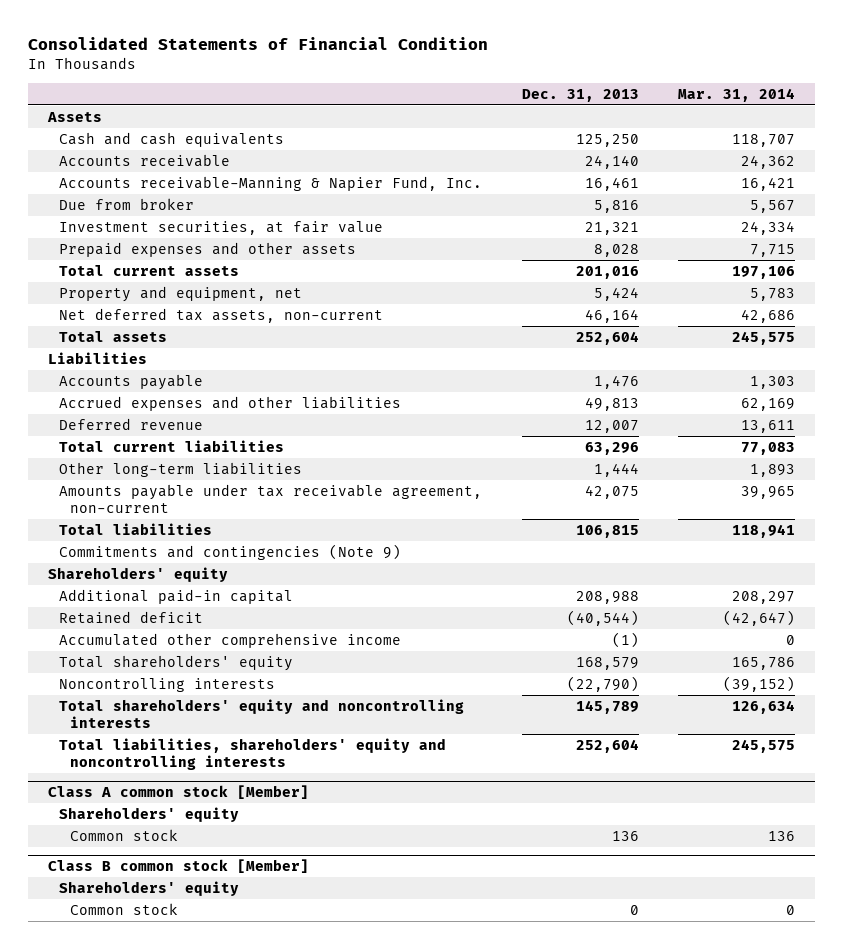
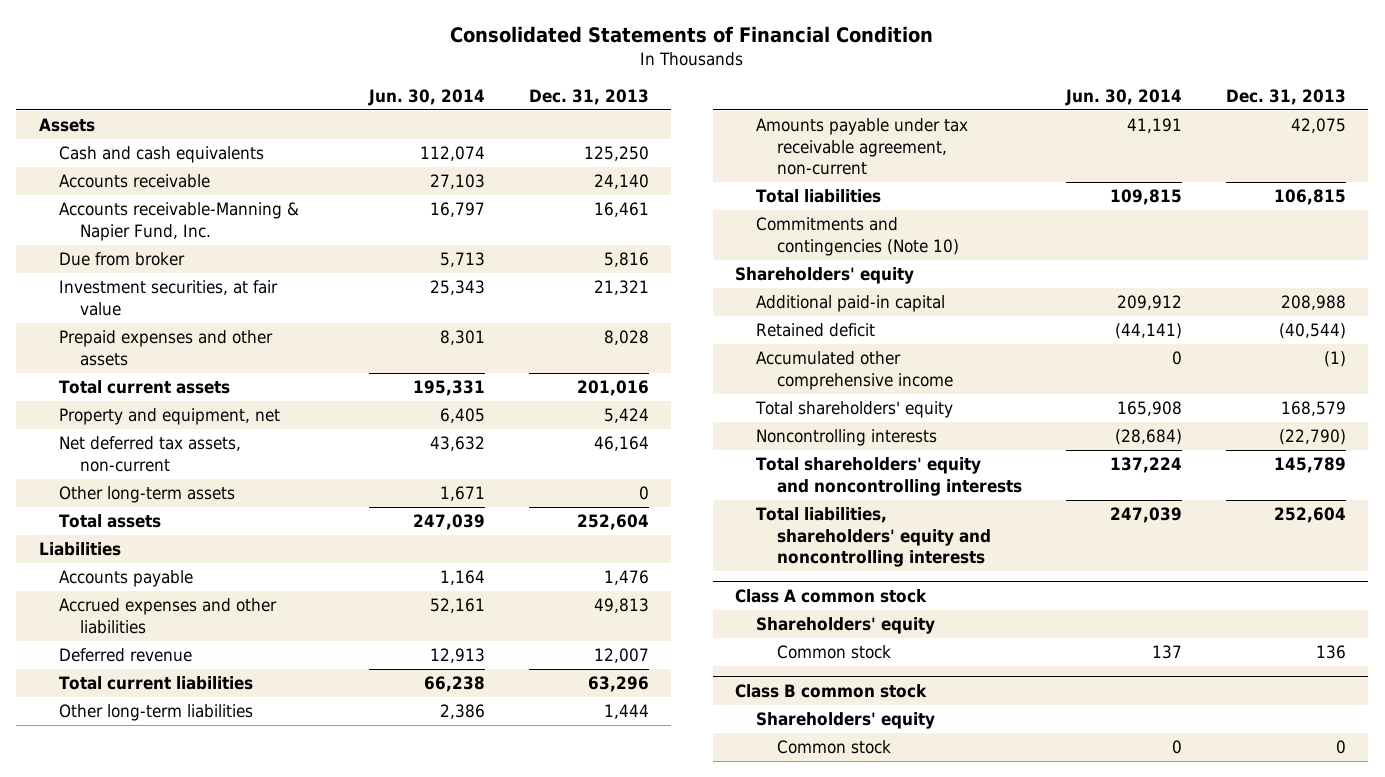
- | Dec. 31, 2013 | Mar. 31, 2014
+ | Jun. 30, 2014 | Dec. 31, 2013
+ Other long-term assets | 1,671 | 0
- Commitments and contingencies (Note 9)
+ Commitments and contingencies (Note 10)
- Class A common stock [Member]
+ Class A common stock
- Class B common stock [Member]
+ Class B common stock

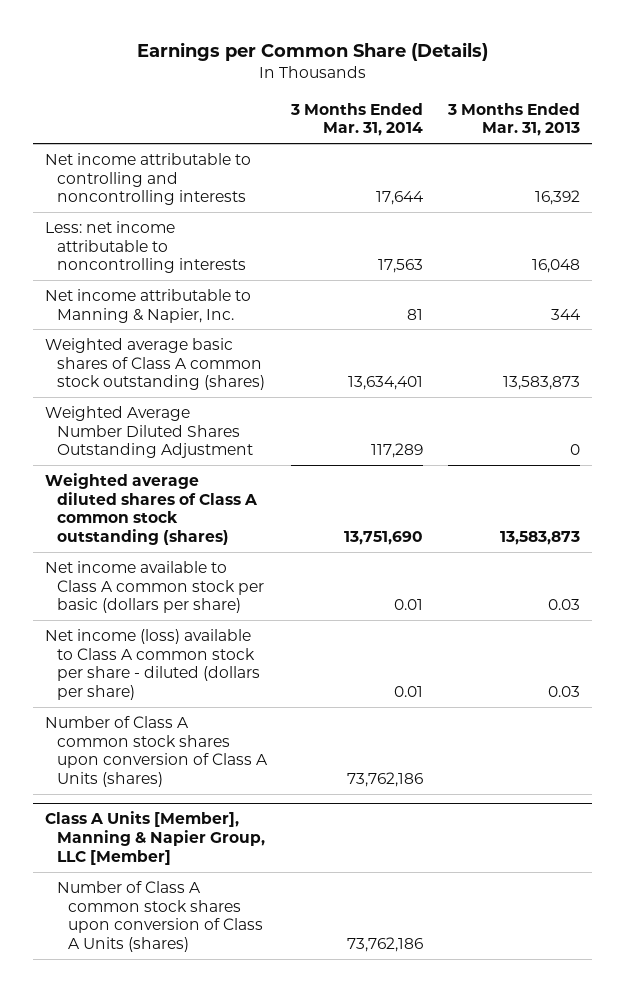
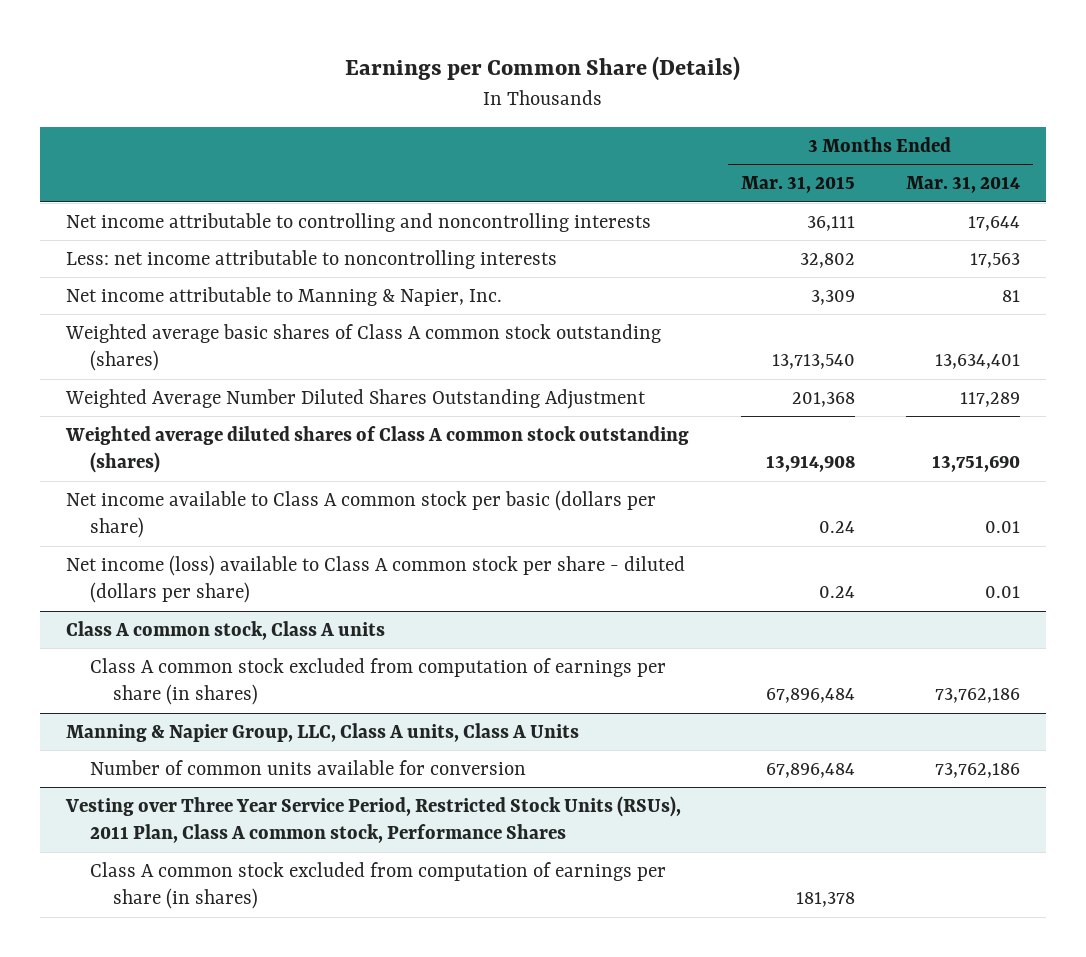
- | 3 Months Ended Mar. 31, 2014 | 3 Months Ended Mar. 31, 2013
+ | 3 Months Ended Mar. 31, 2015 | 3 Months Ended Mar. 31, 2014
- Number of Class A common stock shares upon conversion of Class A Units (shares) | 73,762,186 |
- Class A Units [Member], Manning & Napier Group, LLC [Member]
- Number of Class A common stock shares upon conversion of Class A Units (shares) | 73,762,186 |
+ Class A common stock, Class A units
+ Class A common stock excluded from computation of earnings per share (in shares) | 67,896,484 | 73,762,186
+ Manning & Napier Group, LLC, Class A units, Class A Units
+ Number of common units available for conversion | 67,896,484 | 73,762,186
+ Vesting over Three Year Service Period, Restricted Stock Units (RSUs), 2011 Plan, Class A common stock, Performance Shares
+ Class A common stock excluded from computation of earnings per share (in shares) | 181,378 |

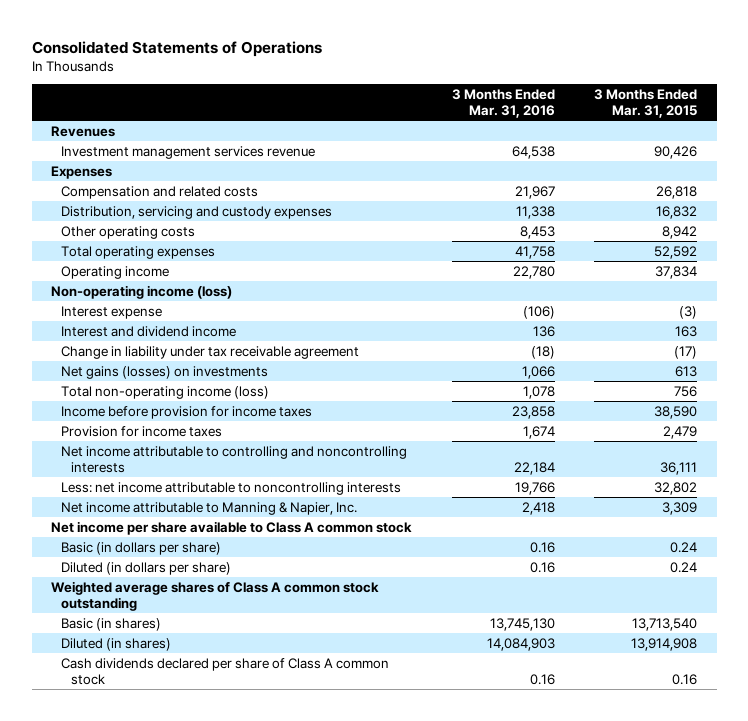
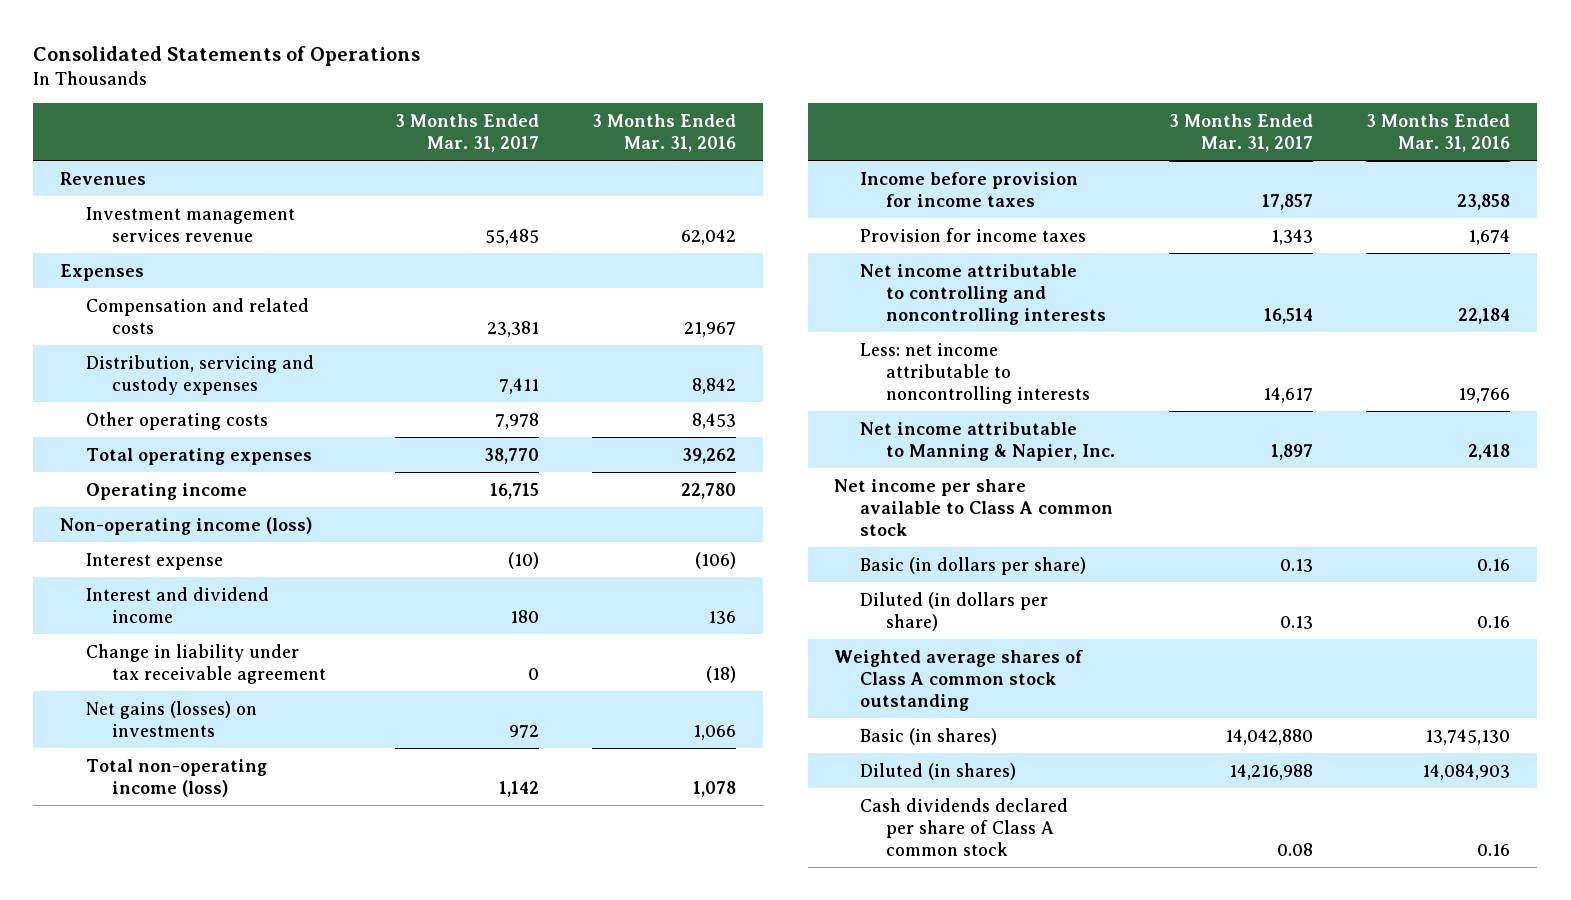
- | 3 Months Ended Mar. 31, 2016 | 3 Months Ended Mar. 31, 2015
+ | 3 Months Ended Mar. 31, 2017 | 3 Months Ended Mar. 31, 2016
- Investment management services revenue | 64,538 | 90,426
+ Investment management services revenue | 55,485 | 62,042
- Distribution, servicing and custody expenses | 11,338 | 16,832
+ Distribution, servicing and custody expenses | 7,411 | 8,842
- Total operating expenses | 41,758 | 52,592
+ Total operating expenses | 38,770 | 39,262

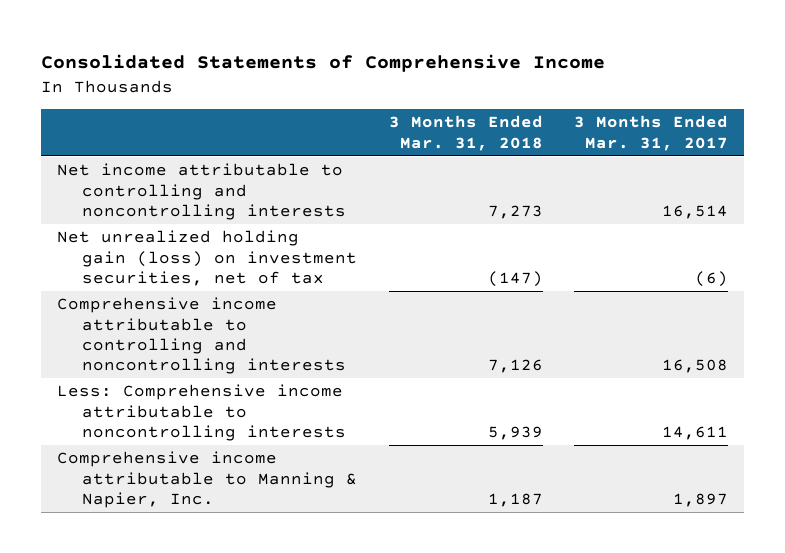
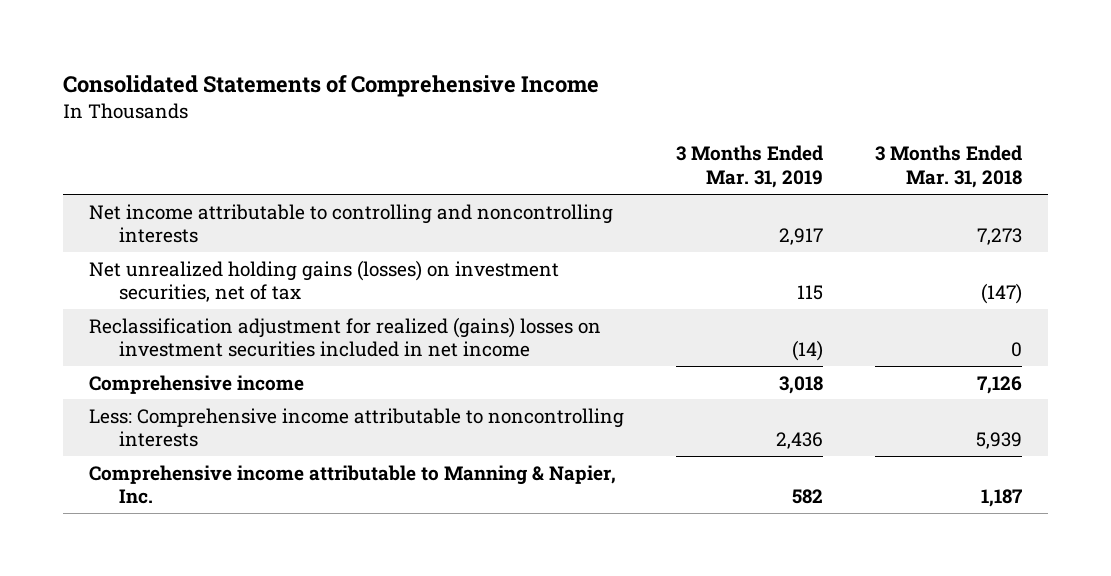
- | 3 Months Ended Mar. 31, 2018 | 3 Months Ended Mar. 31, 2017
+ | 3 Months Ended Mar. 31, 2019 | 3 Months Ended Mar. 31, 2018
- Net unrealized holding gain (loss) on investment securities, net of tax | (147) | (6)
- Comprehensive income attributable to controlling and noncontrolling interests | 7,126 | 16,508
+ Net unrealized holding gains (losses) on investment securities, net of tax | 115 | (147)
+ Reclassification adjustment for realized (gains) losses on investment securities included in net income | (14) | 0
+ Comprehensive income | 3,018 | 7,126

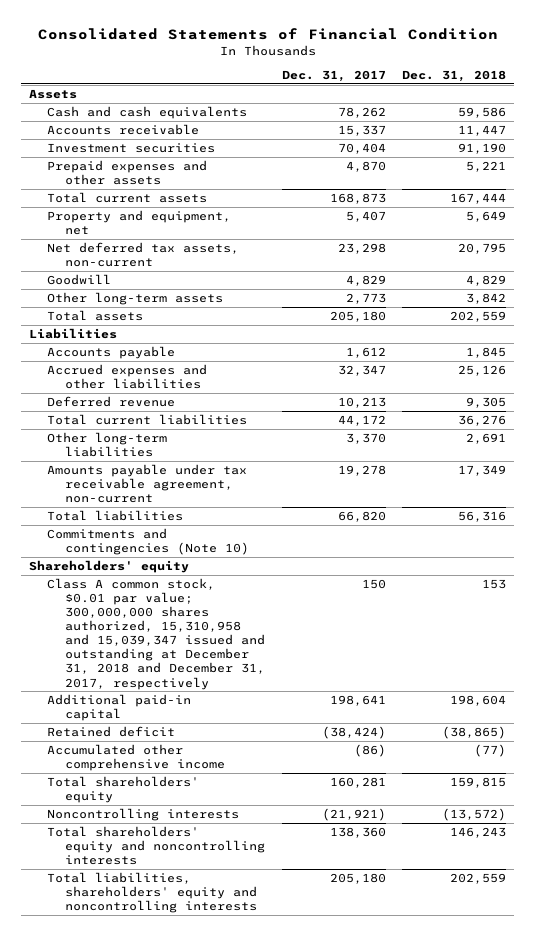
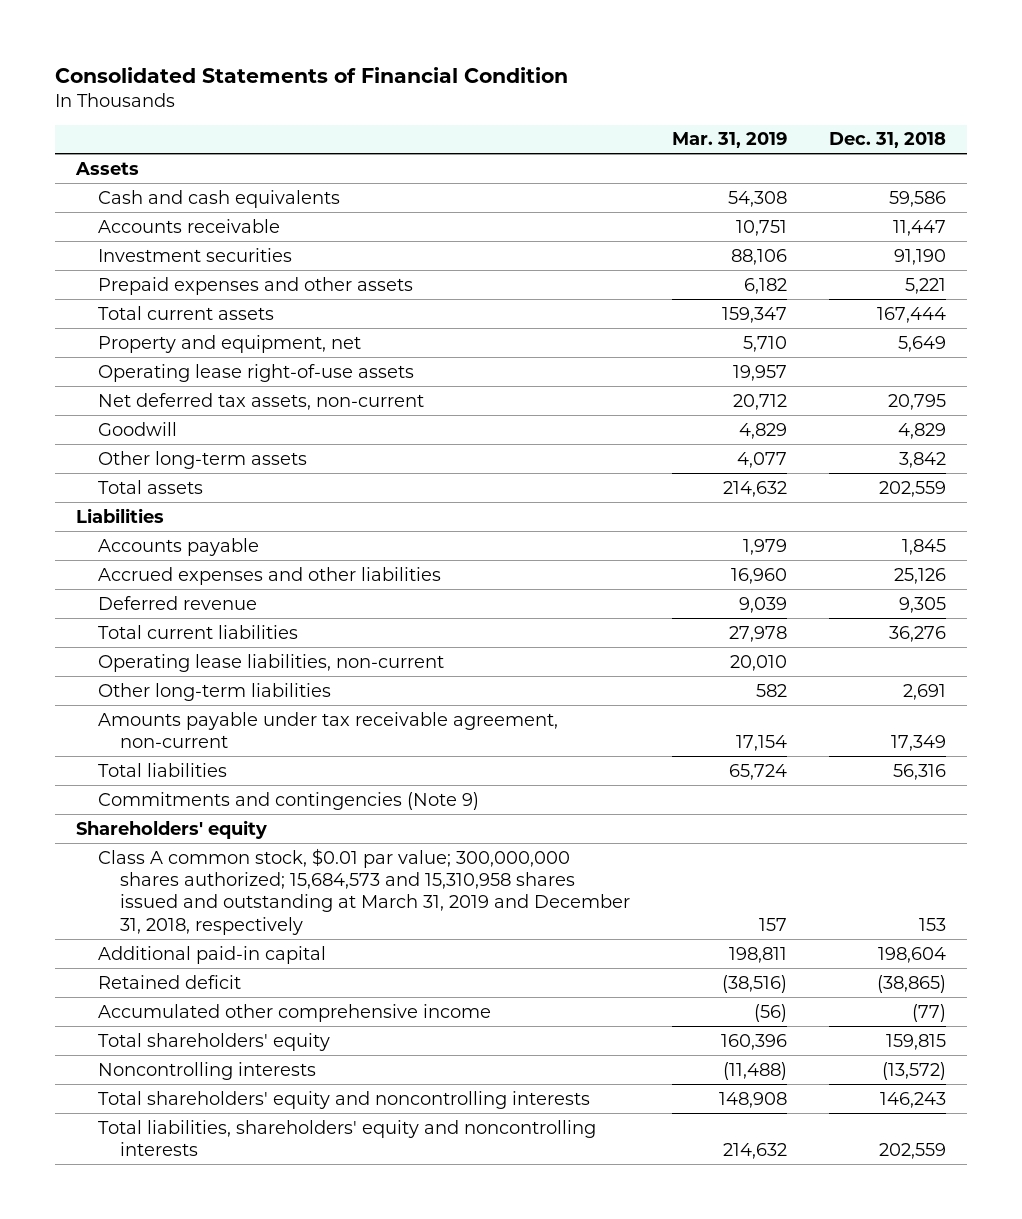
- | Dec. 31, 2017 | Dec. 31, 2018
+ | Mar. 31, 2019 | Dec. 31, 2018
+ Operating lease right-of-use assets | 19,957 |
+ Operating lease liabilities, non-current | 20,010 |
- Commitments and contingencies (Note 10)
+ Commitments and contingencies (Note 9)
- Class A common stock, $0.01 par value; 300,000,000 shares authorized, 15,310,958 and 15,039,347 issued and outstanding at December 31, 2018 and December 31, 2017, respectively | 150 | 153
+ Class A common stock, $0.01 par value; 300,000,000 shares authorized; 15,684,573 and 15,310,958 shares issued and outstanding at March 31, 2019 and December 31, 2018, respectively | 157 | 153

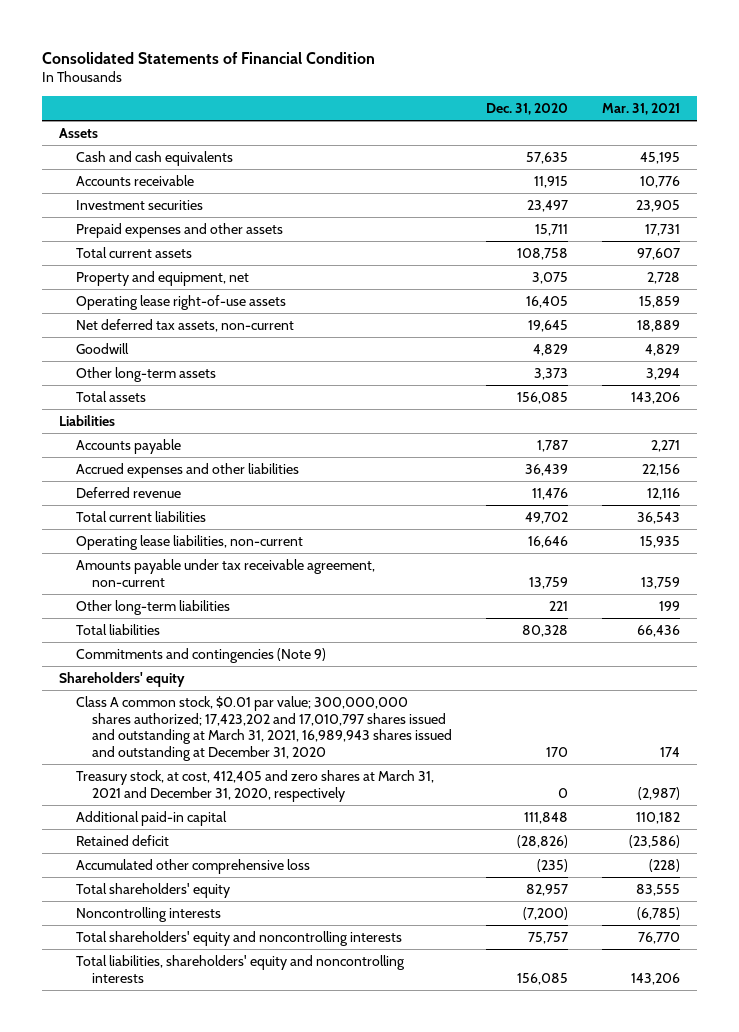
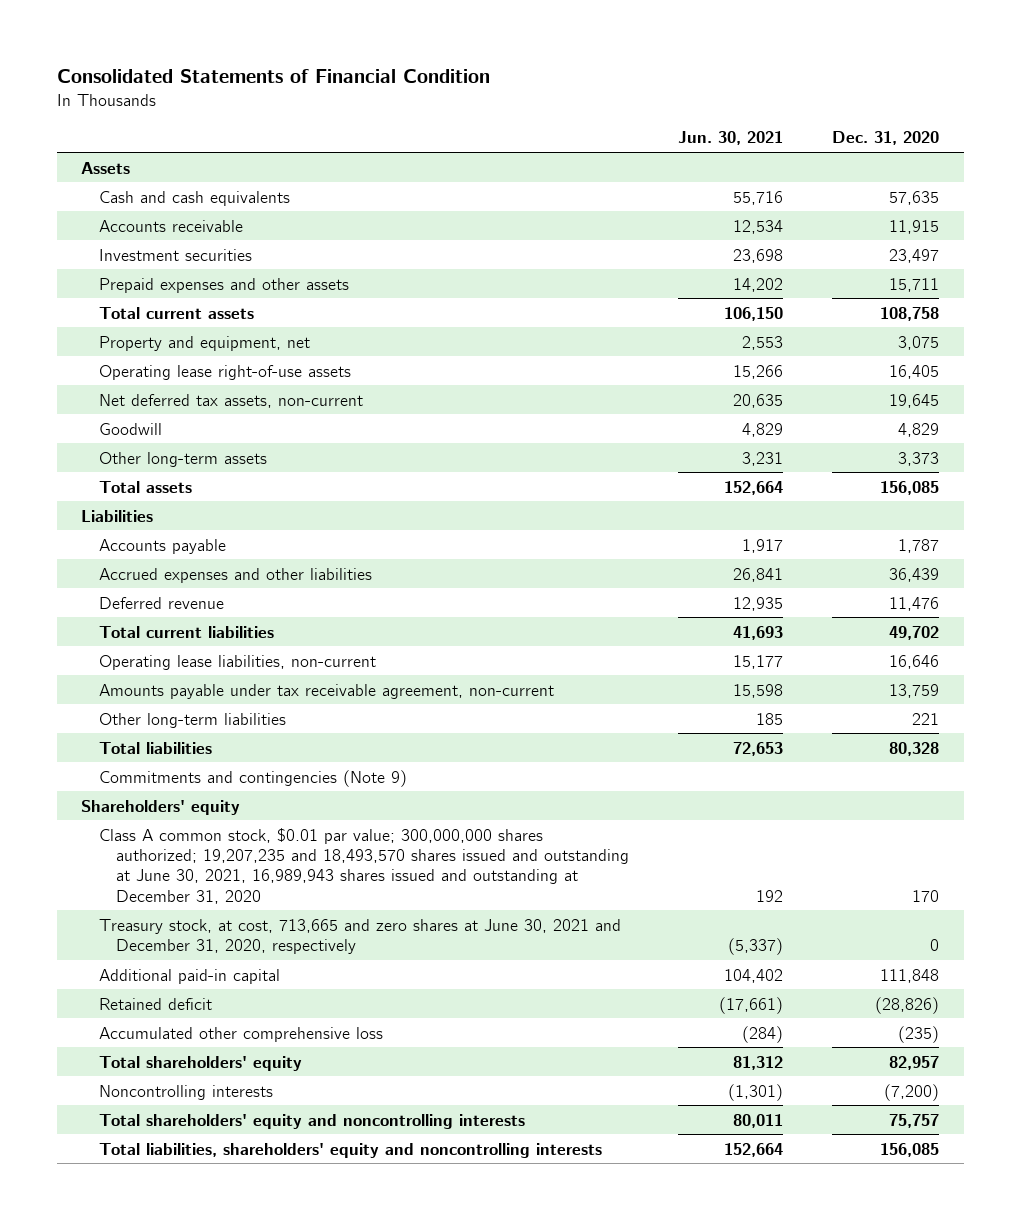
- | Dec. 31, 2020 | Mar. 31, 2021
+ | Jun. 30, 2021 | Dec. 31, 2020
- Class A common stock, $0.01 par value; 300,000,000 shares authorized; 17,423,202 and 17,010,797 shares issued and outstanding at March 31, 2021, 16,989,943 shares issued and outstanding at December 31, 2020 | 170 | 174
- Treasury stock, at cost, 412,405 and zero shares at March 31, 2021 and December 31, 2020, respectively | 0 | (2,987)
+ Class A common stock, $0.01 par value; 300,000,000 shares authorized; 19,207,235 and 18,493,570 shares issued and outstanding at June 30, 2021, 16,989,943 shares issued and outstanding at December 31, 2020 | 192 | 170
+ Treasury stock, at cost, 713,665 and zero shares at June 30, 2021 and December 31, 2020, respectively | (5,337) | 0

